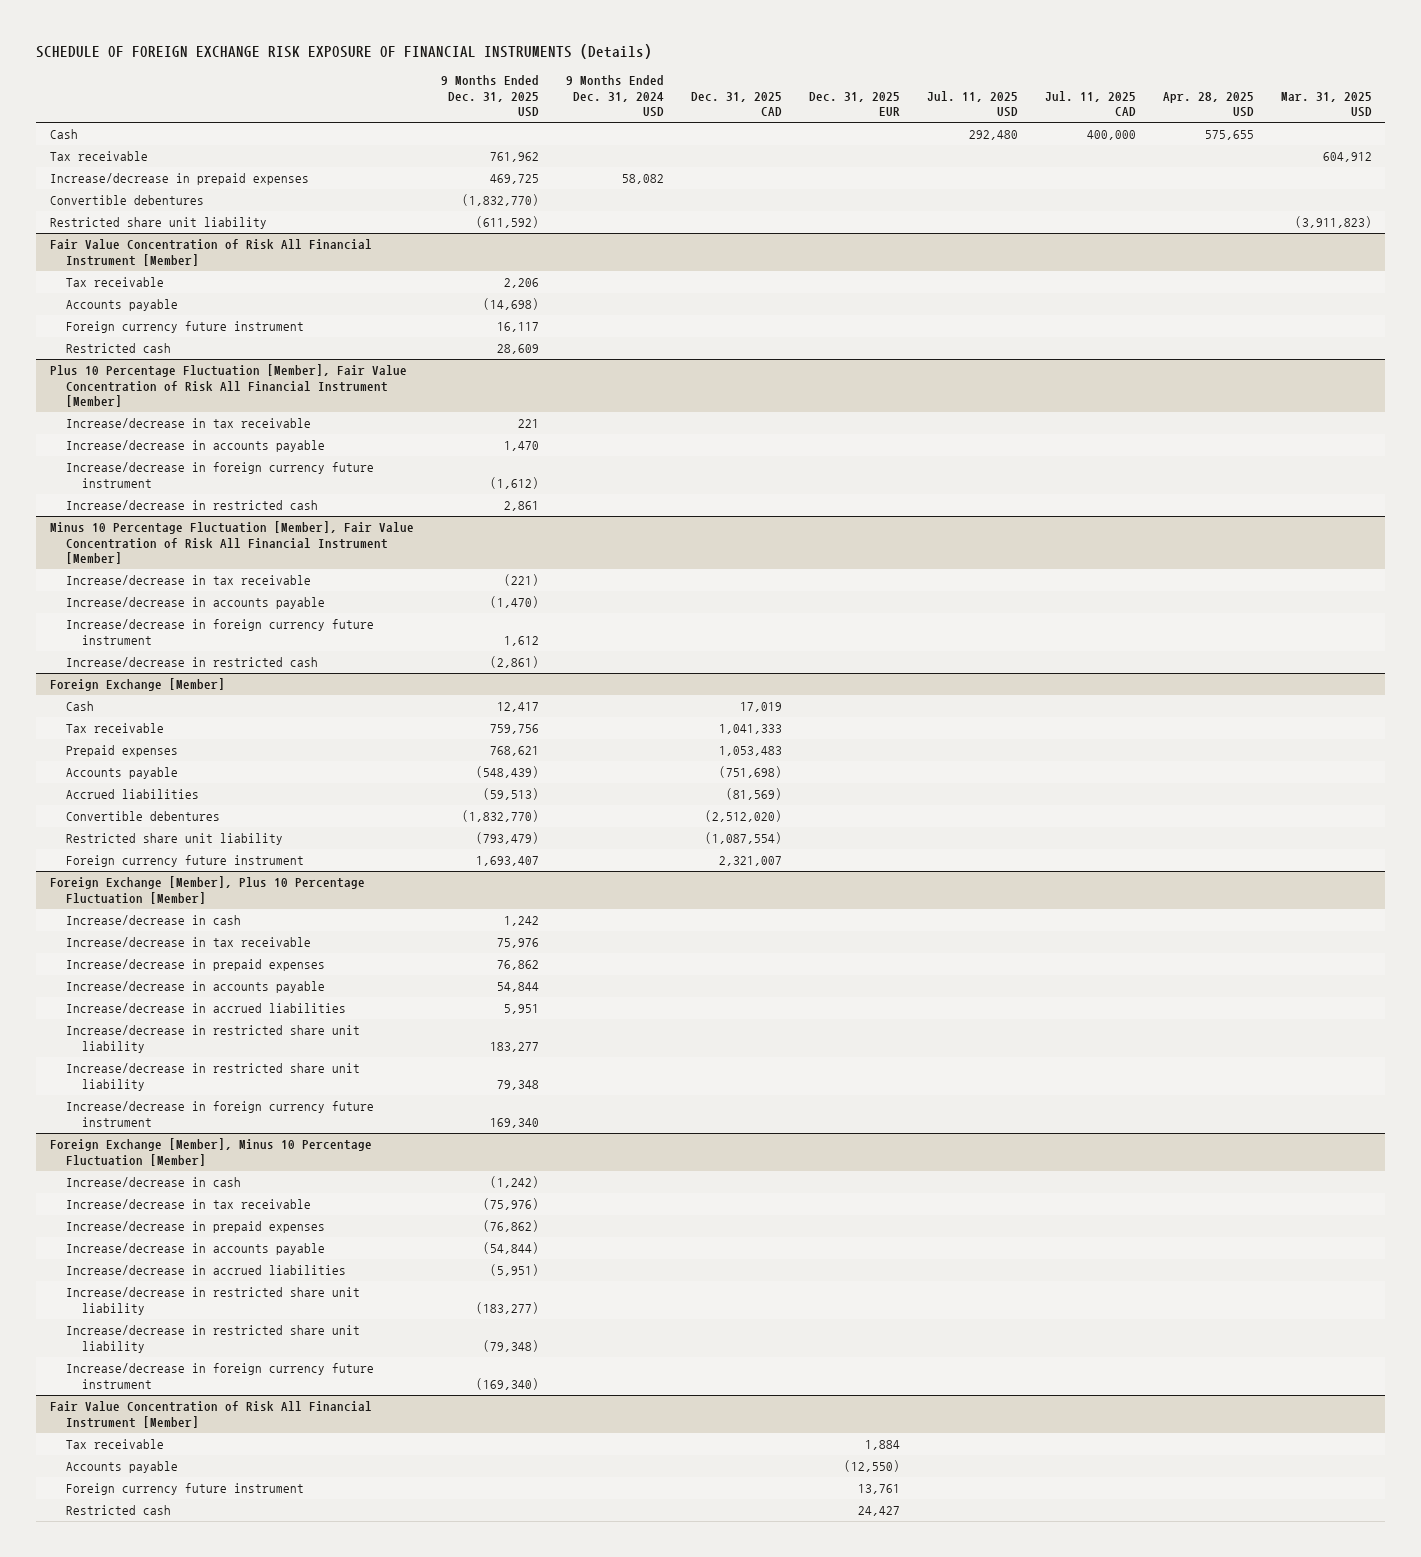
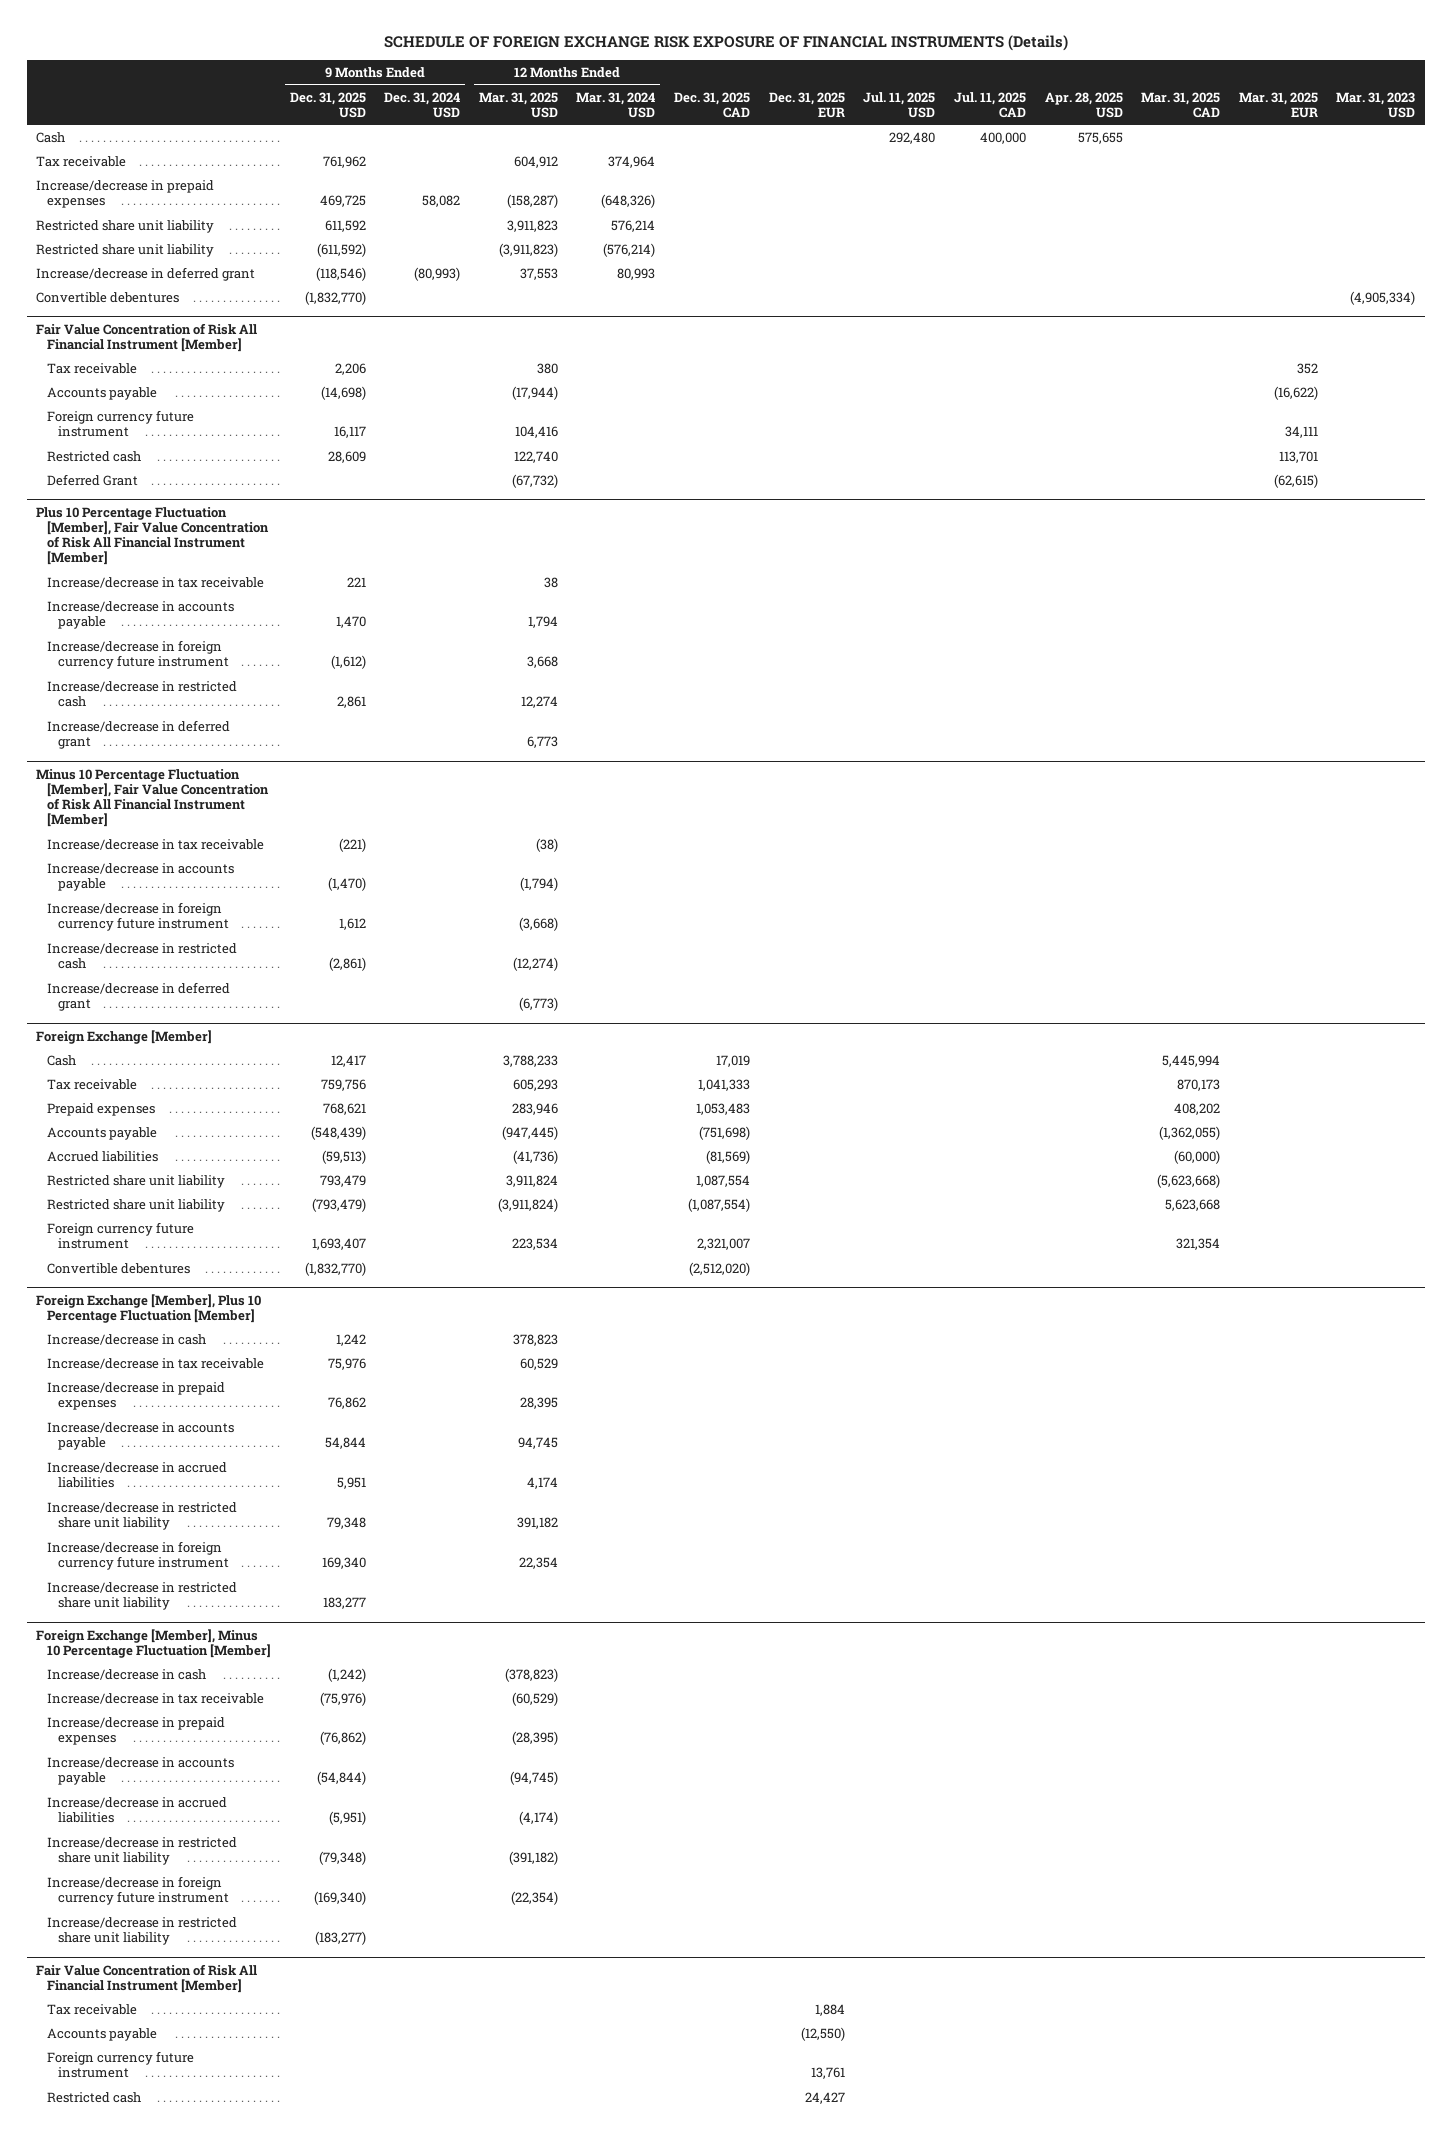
- | 9 Months Ended Dec. 31, 2025 USD | 9 Months Ended Dec. 31, 2024 USD | Dec. 31, 2025 CAD | Dec. 31, 2025 EUR | Jul. 11, 2025 USD | Jul. 11, 2025 CAD | Apr. 28, 2025 USD | Mar. 31, 2025 USD
+ | 9 Months Ended Dec. 31, 2025 USD | 9 Months Ended Dec. 31, 2024 USD | 12 Months Ended Mar. 31, 2025 USD | 12 Months Ended Mar. 31, 2024 USD | Dec. 31, 2025 CAD | Dec. 31, 2025 EUR | Jul. 11, 2025 USD | Jul. 11, 2025 CAD | Apr. 28, 2025 USD | Mar. 31, 2025 CAD | Mar. 31, 2025 EUR | Mar. 31, 2023 USD
+ Restricted share unit liability | 611,592 | | 3,911,823 | 576,214 | | | | | | | |
+ Increase/decrease in deferred grant | (118,546) | (80,993) | 37,553 | 80,993 | | | | | | | |
moved down: Convertible debentures | (1,832,770) | | | | | | | | | | | (4,905,334)
@ Fair Value Concentration of Risk All Financial Instrument [Member]
+ Deferred Grant | | | (67,732) | | | | | | | | (62,615) |
@ Plus 10 Percentage Fluctuation [Member], Fair Value Concentration of Risk All Financial Instrument [Member]
+ Increase/decrease in deferred grant | | | 6,773 | | | | | | | | |
@ Minus 10 Percentage Fluctuation [Member], Fair Value Concentration of Risk All Financial Instrument [Member]
+ Increase/decrease in deferred grant | | | (6,773) | | | | | | | | |
@ Foreign Exchange [Member]
+ Restricted share unit liability | 793,479 | | 3,911,824 | | 1,087,554 | | | | | (5,623,668) | |
moved down: Convertible debentures | (1,832,770) | | | | (2,512,020) | | | | | | |
@ Foreign Exchange [Member], Plus 10 Percentage Fluctuation [Member]
moved down: Increase/decrease in restricted share unit liability | 183,277 | | | | | | | | | | |
@ Foreign Exchange [Member], Minus 10 Percentage Fluctuation [Member]
moved down: Increase/decrease in restricted share unit liability | (183,277) | | | | | | | | | | |

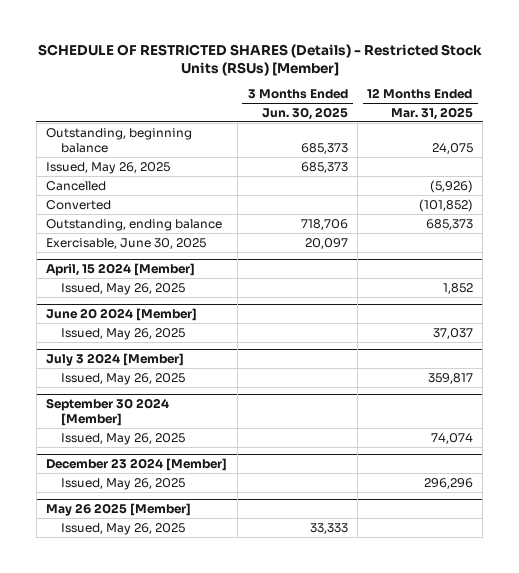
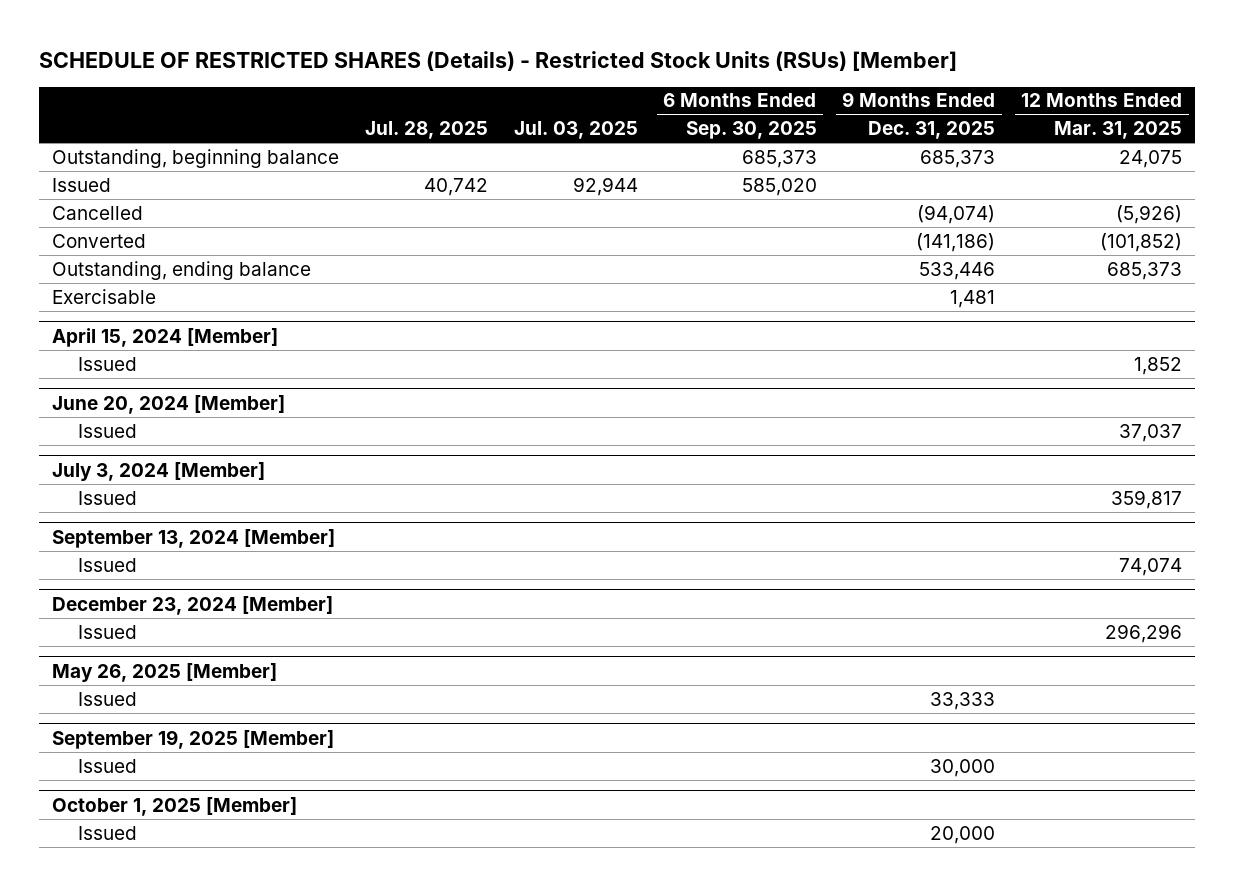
- | 3 Months Ended Jun. 30, 2025 | 12 Months Ended Mar. 31, 2025
+ | Jul. 28, 2025 | Jul. 03, 2025 | 6 Months Ended Sep. 30, 2025 | 9 Months Ended Dec. 31, 2025 | 12 Months Ended Mar. 31, 2025
- Issued, May 26, 2025 | 685,373 |
+ Issued | 40,742 | 92,944 | 585,020 | |
- Exercisable, June 30, 2025 | 20,097 |
- April, 15 2024 [Member]
- Issued, May 26, 2025 | | 1,852
- June 20 2024 [Member]
- Issued, May 26, 2025 | | 37,037
- July 3 2024 [Member]
- Issued, May 26, 2025 | | 359,817
- September 30 2024 [Member]
- Issued, May 26, 2025 | | 74,074
- December 23 2024 [Member]
- Issued, May 26, 2025 | | 296,296
- May 26 2025 [Member]
- Issued, May 26, 2025 | 33,333 |
+ Exercisable | | | | 1,481 |
+ April 15, 2024 [Member]
+ Issued | | | | | 1,852
+ June 20, 2024 [Member]
+ Issued | | | | | 37,037
+ July 3, 2024 [Member]
+ Issued | | | | | 359,817
+ September 13, 2024 [Member]
+ Issued | | | | | 74,074
+ December 23, 2024 [Member]
+ Issued | | | | | 296,296
+ May 26, 2025 [Member]
+ Issued | | | | 33,333 |
+ September 19, 2025 [Member]
+ Issued | | | | 30,000 |
+ October 1, 2025 [Member]
+ Issued | | | | 20,000 |

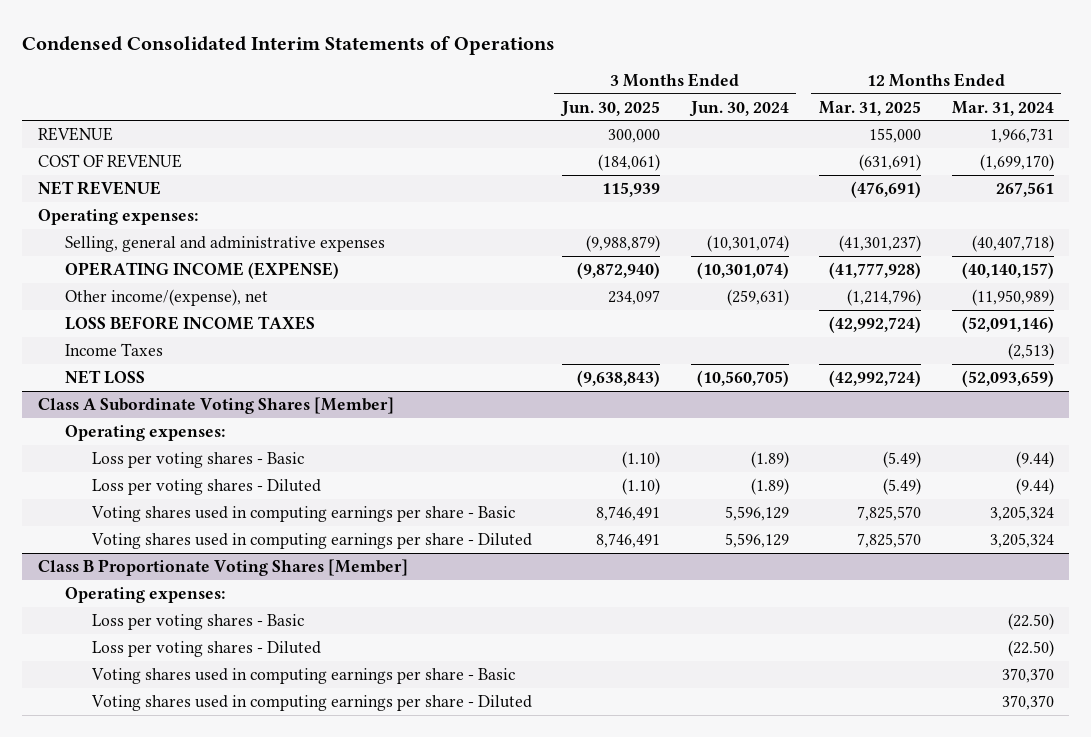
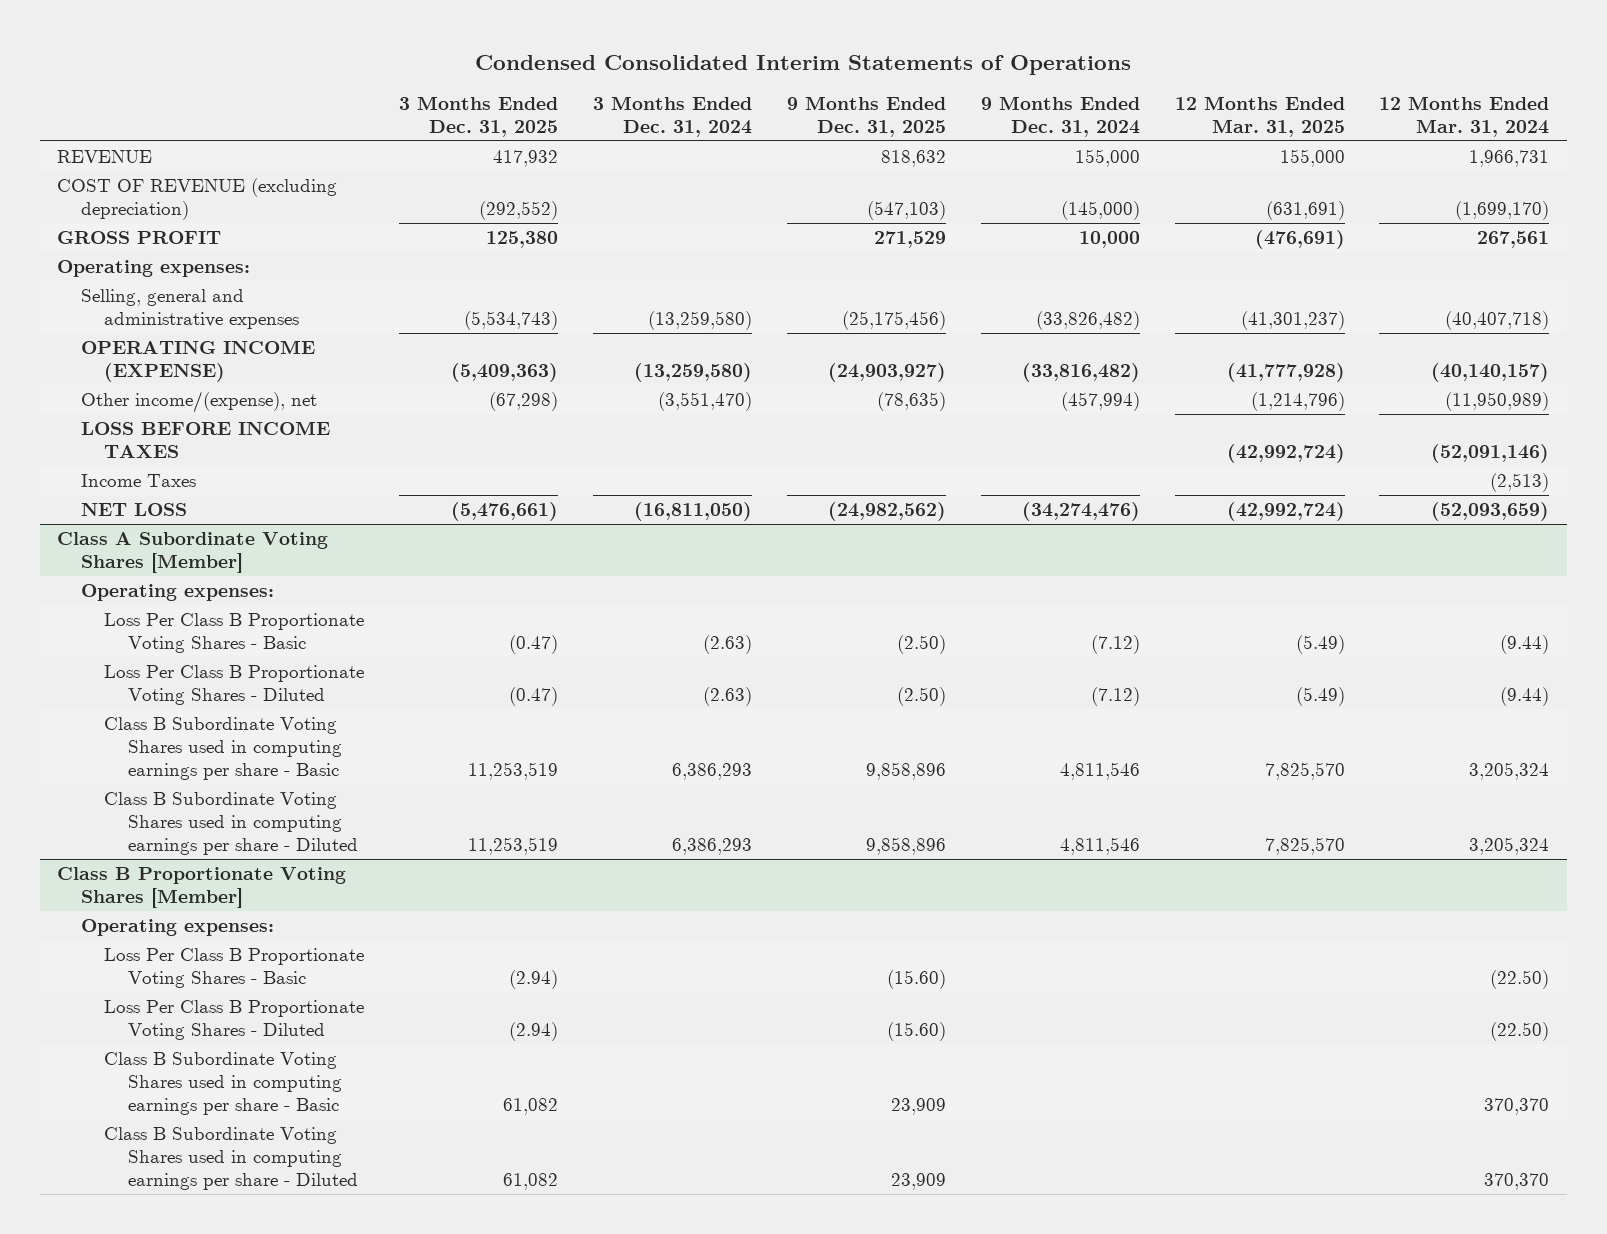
- | 3 Months Ended Jun. 30, 2025 | 3 Months Ended Jun. 30, 2024 | 12 Months Ended Mar. 31, 2025 | 12 Months Ended Mar. 31, 2024
+ | 3 Months Ended Dec. 31, 2025 | 3 Months Ended Dec. 31, 2024 | 9 Months Ended Dec. 31, 2025 | 9 Months Ended Dec. 31, 2024 | 12 Months Ended Mar. 31, 2025 | 12 Months Ended Mar. 31, 2024
- COST OF REVENUE | (184,061) | | (631,691) | (1,699,170)
- NET REVENUE | 115,939 | | (476,691) | 267,561
+ COST OF REVENUE (excluding depreciation) | (292,552) | | (547,103) | (145,000) | (631,691) | (1,699,170)
+ GROSS PROFIT | 125,380 | | 271,529 | 10,000 | (476,691) | 267,561
@ Class A Subordinate Voting Shares [Member]
- Loss per voting shares - Basic | (1.10) | (1.89) | (5.49) | (9.44)
- Loss per voting shares - Diluted | (1.10) | (1.89) | (5.49) | (9.44)
- Voting shares used in computing earnings per share - Basic | 8,746,491 | 5,596,129 | 7,825,570 | 3,205,324
- Voting shares used in computing earnings per share - Diluted | 8,746,491 | 5,596,129 | 7,825,570 | 3,205,324
+ Loss Per Class B Proportionate Voting Shares - Basic | (0.47) | (2.63) | (2.50) | (7.12) | (5.49) | (9.44)
+ Loss Per Class B Proportionate Voting Shares - Diluted | (0.47) | (2.63) | (2.50) | (7.12) | (5.49) | (9.44)
+ Class B Subordinate Voting Shares used in computing earnings per share - Basic | 11,253,519 | 6,386,293 | 9,858,896 | 4,811,546 | 7,825,570 | 3,205,324
+ Class B Subordinate Voting Shares used in computing earnings per share - Diluted | 11,253,519 | 6,386,293 | 9,858,896 | 4,811,546 | 7,825,570 | 3,205,324
@ Class B Proportionate Voting Shares [Member]
- Loss per voting shares - Basic | | | | (22.50)
- Loss per voting shares - Diluted | | | | (22.50)
- Voting shares used in computing earnings per share - Basic | | | | 370,370
- Voting shares used in computing earnings per share - Diluted | | | | 370,370
+ Loss Per Class B Proportionate Voting Shares - Basic | (2.94) | | (15.60) | | | (22.50)
+ Loss Per Class B Proportionate Voting Shares - Diluted | (2.94) | | (15.60) | | | (22.50)
+ Class B Subordinate Voting Shares used in computing earnings per share - Basic | 61,082 | | 23,909 | | | 370,370
+ Class B Subordinate Voting Shares used in computing earnings per share - Diluted | 61,082 | | 23,909 | | | 370,370

